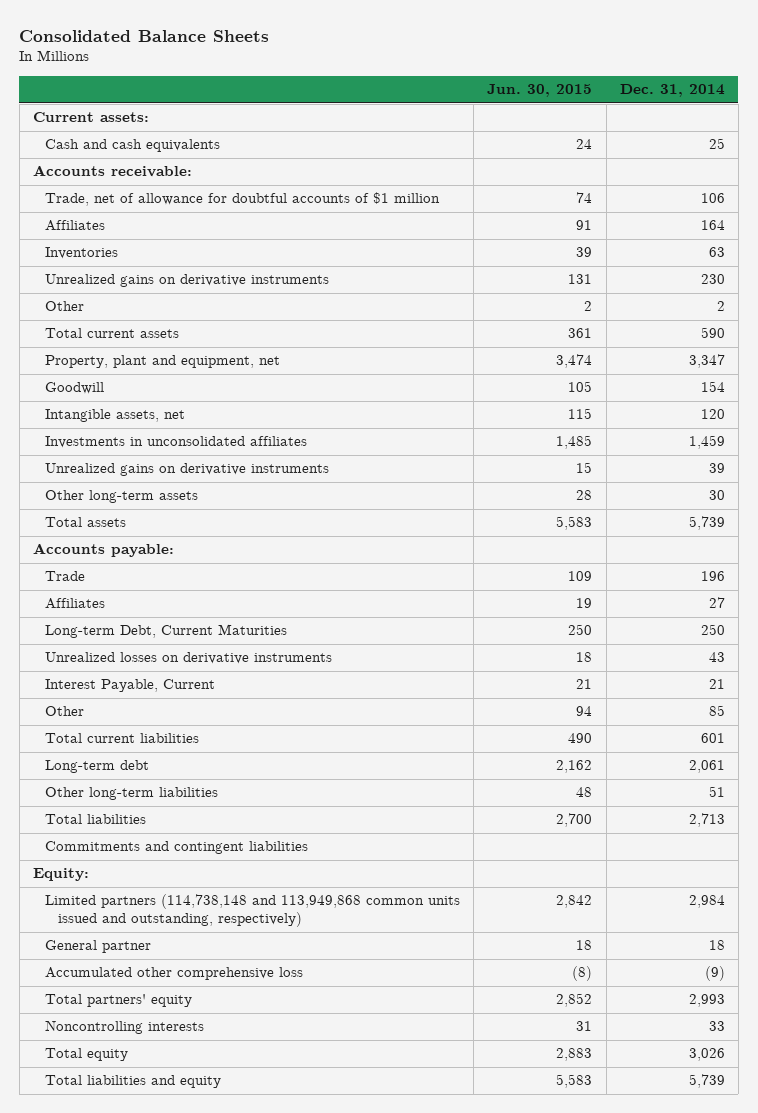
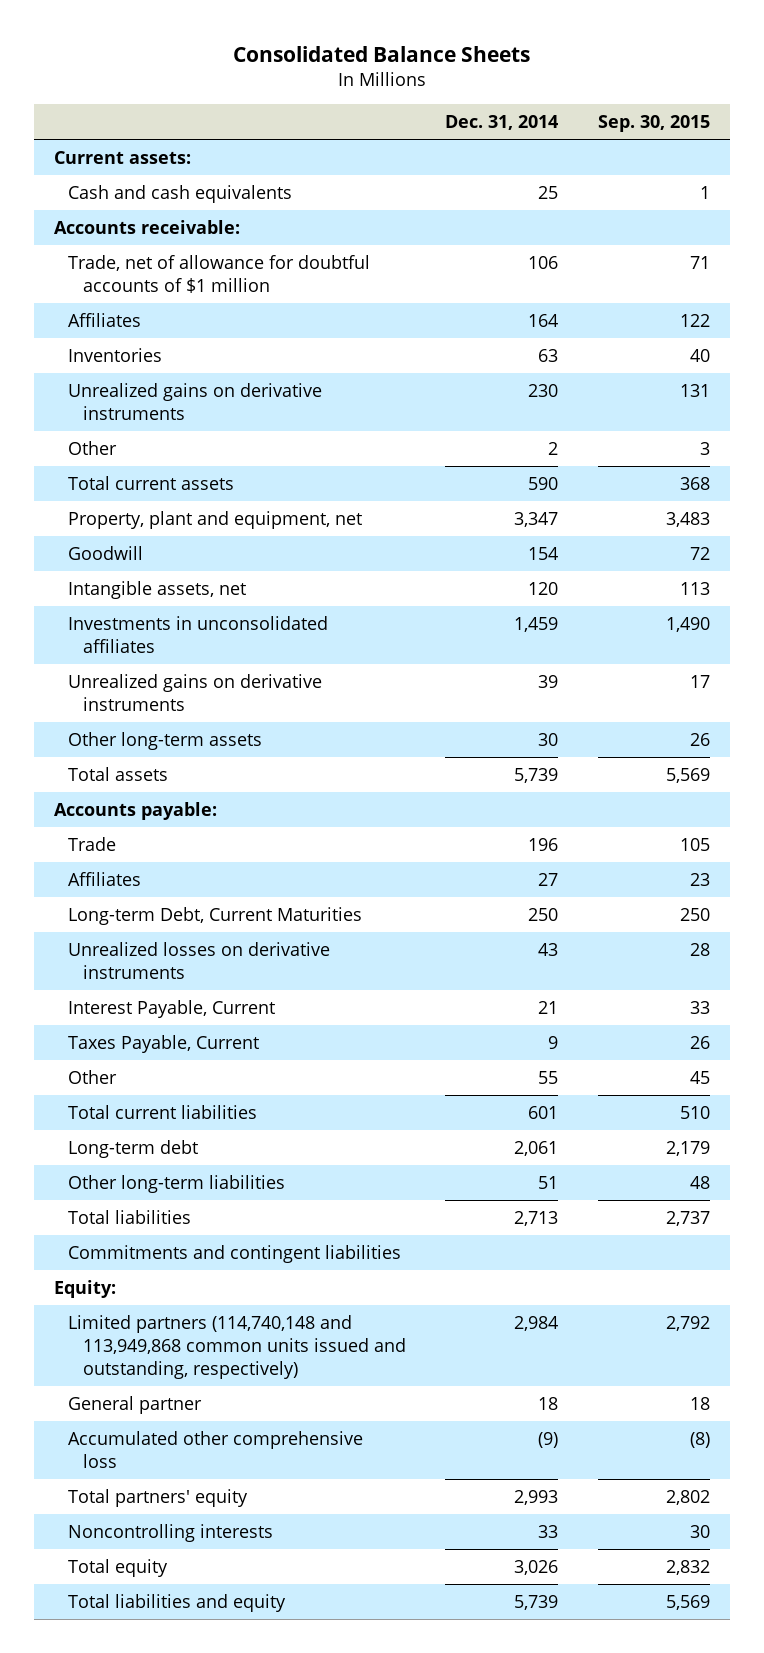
- | Jun. 30, 2015 | Dec. 31, 2014
+ | Dec. 31, 2014 | Sep. 30, 2015
- Other | 94 | 85
+ Taxes Payable, Current | 9 | 26
+ Other | 55 | 45
- Limited partners (114,738,148 and 113,949,868 common units issued and outstanding, respectively) | 2,842 | 2,984
+ Limited partners (114,740,148 and 113,949,868 common units issued and outstanding, respectively) | 2,984 | 2,792

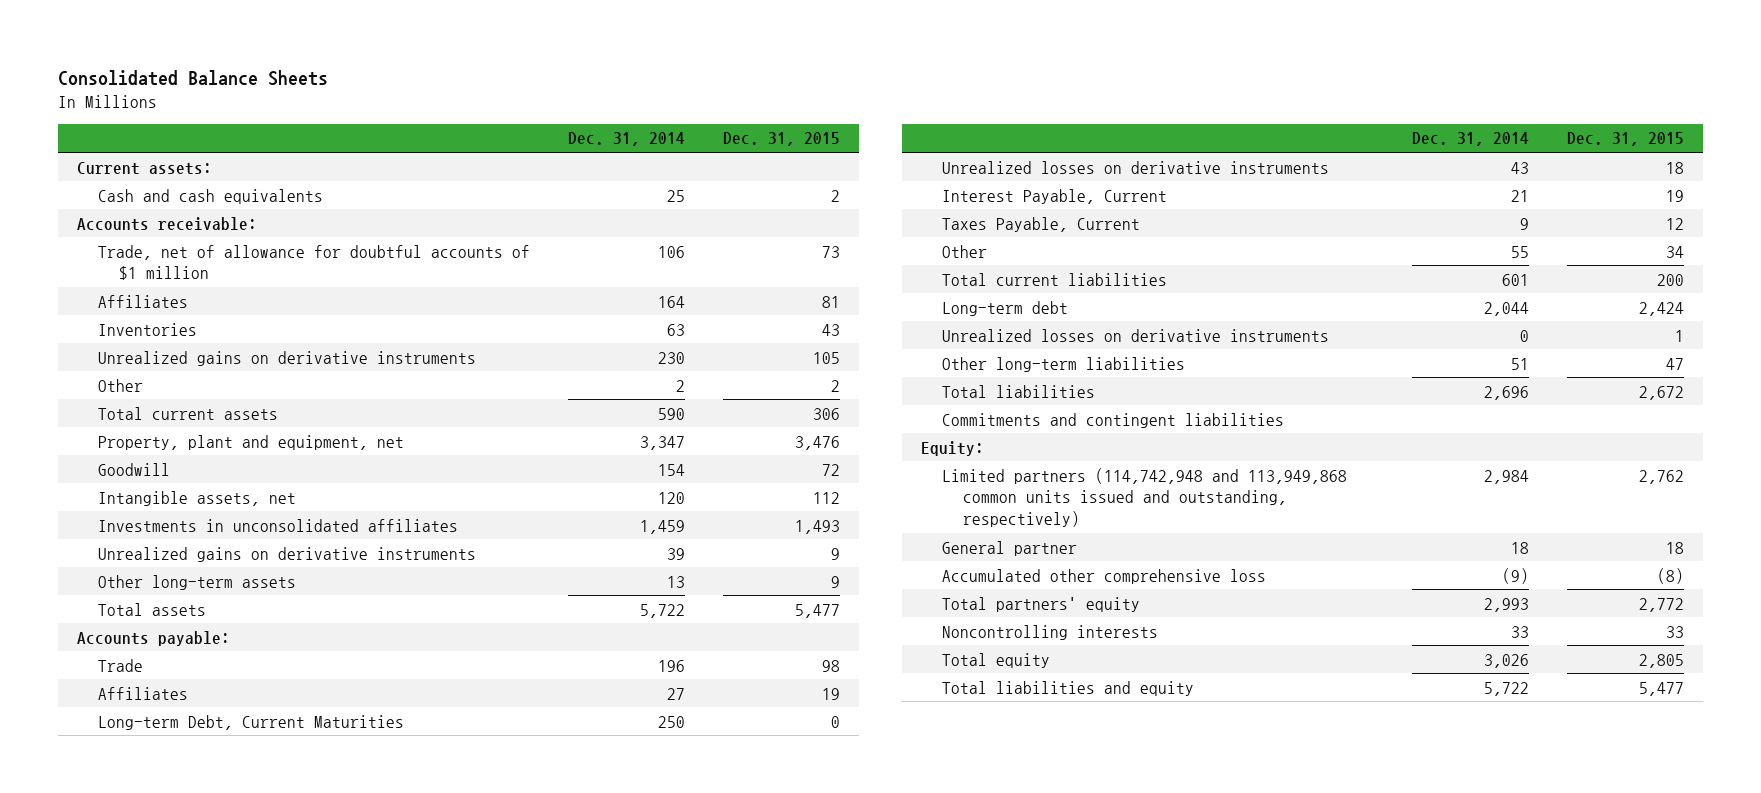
- | Dec. 31, 2014 | Sep. 30, 2015
+ | Dec. 31, 2014 | Dec. 31, 2015
- Other long-term assets | 30 | 26
- Total assets | 5,739 | 5,569
+ Other long-term assets | 13 | 9
+ Total assets | 5,722 | 5,477
- Long-term debt | 2,061 | 2,179
+ Long-term debt | 2,044 | 2,424
+ Unrealized losses on derivative instruments | 0 | 1
- Total liabilities | 2,713 | 2,737
+ Total liabilities | 2,696 | 2,672
- Limited partners (114,740,148 and 113,949,868 common units issued and outstanding, respectively) | 2,984 | 2,792
+ Limited partners (114,742,948 and 113,949,868 common units issued and outstanding, respectively) | 2,984 | 2,762
- Total liabilities and equity | 5,739 | 5,569
+ Total liabilities and equity | 5,722 | 5,477

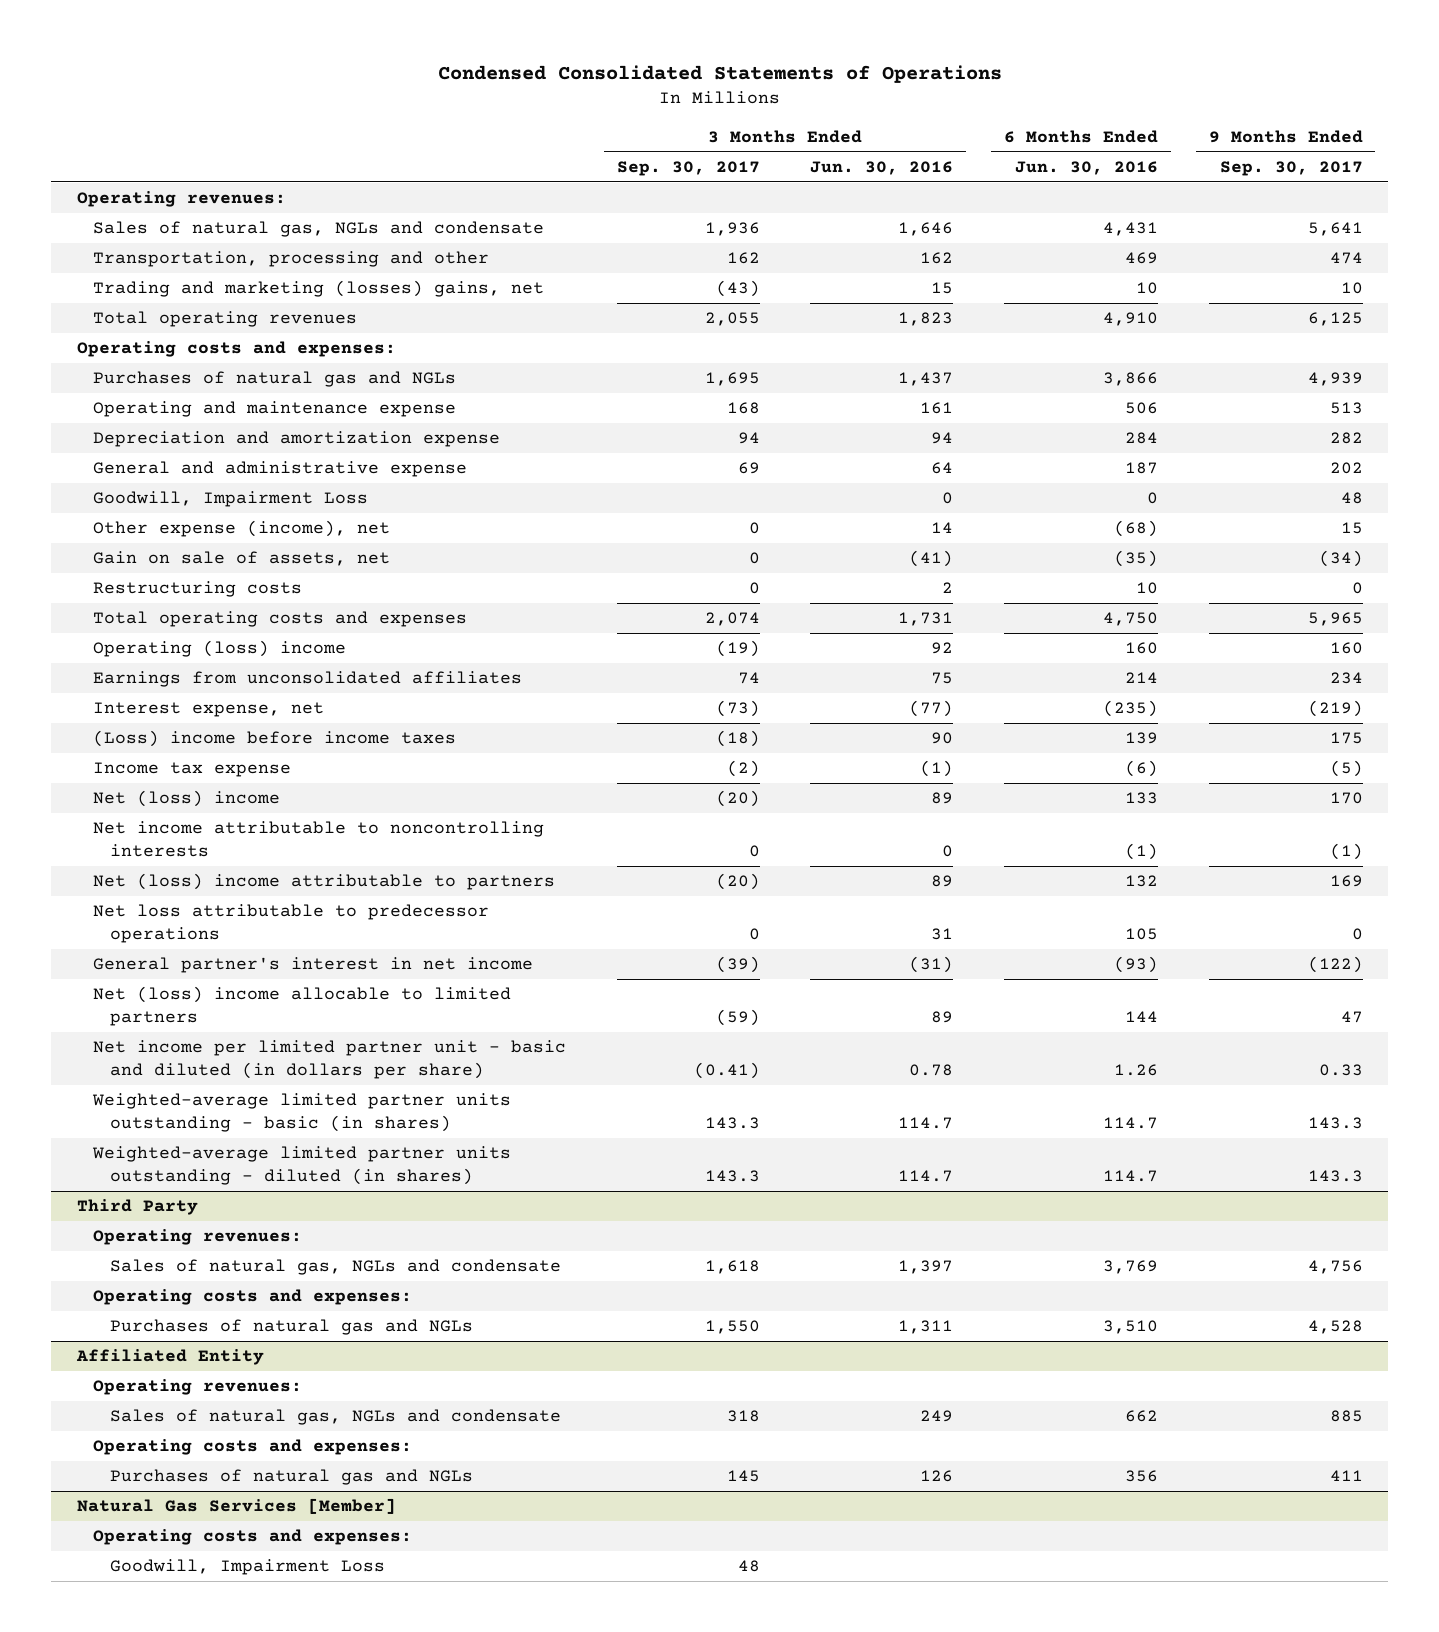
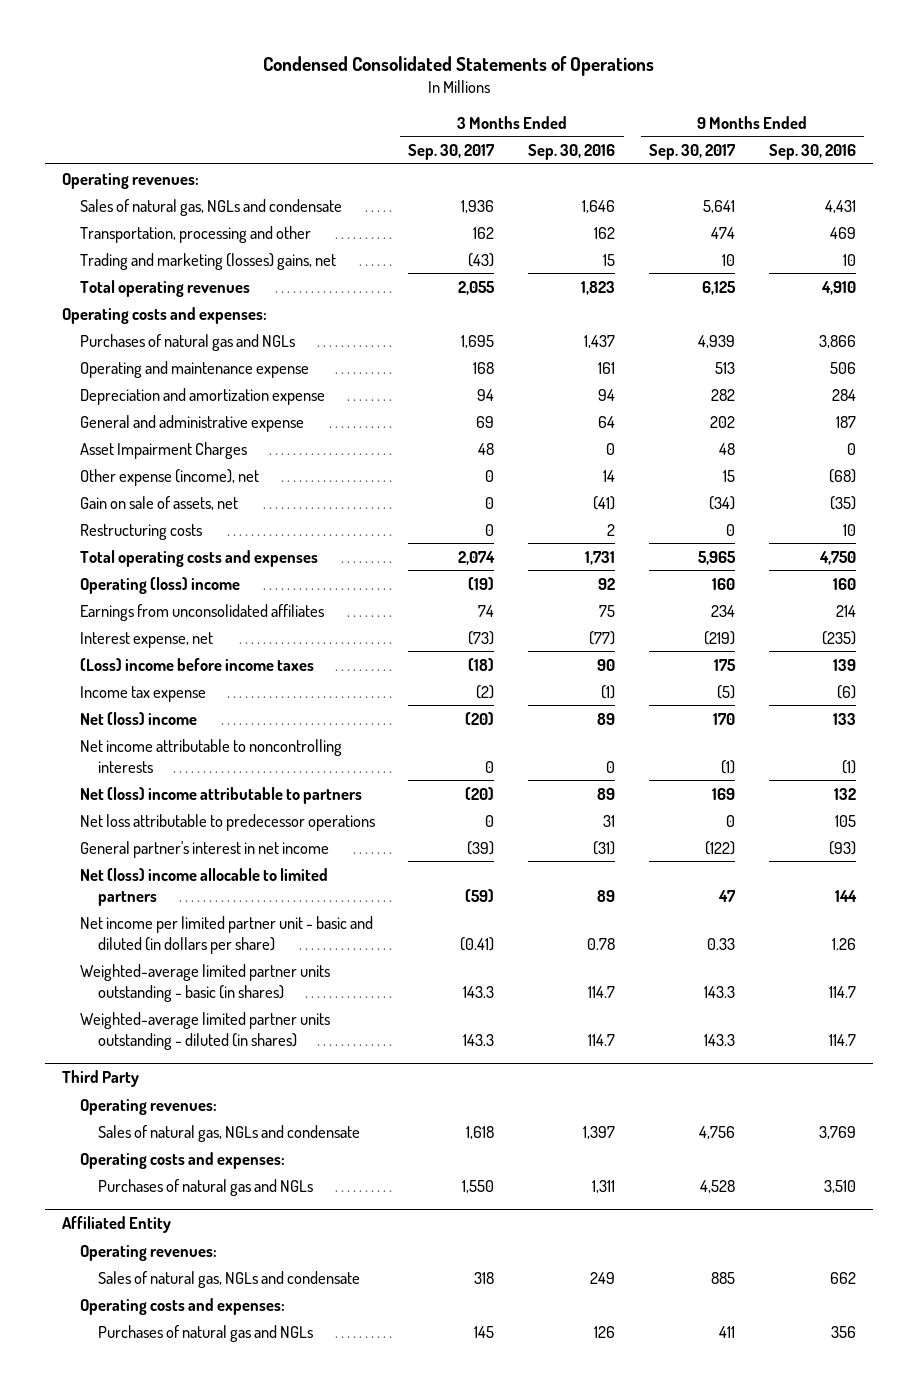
- | 3 Months Ended Sep. 30, 2017 | 3 Months Ended Jun. 30, 2016 | 6 Months Ended Jun. 30, 2016 | 9 Months Ended Sep. 30, 2017
+ | 3 Months Ended Sep. 30, 2017 | 3 Months Ended Sep. 30, 2016 | 9 Months Ended Sep. 30, 2017 | 9 Months Ended Sep. 30, 2016
- Goodwill, Impairment Loss | | 0 | 0 | 48
+ Asset Impairment Charges | 48 | 0 | 48 | 0
- Natural Gas Services [Member]
- Operating costs and expenses:
- Goodwill, Impairment Loss | 48 | | |

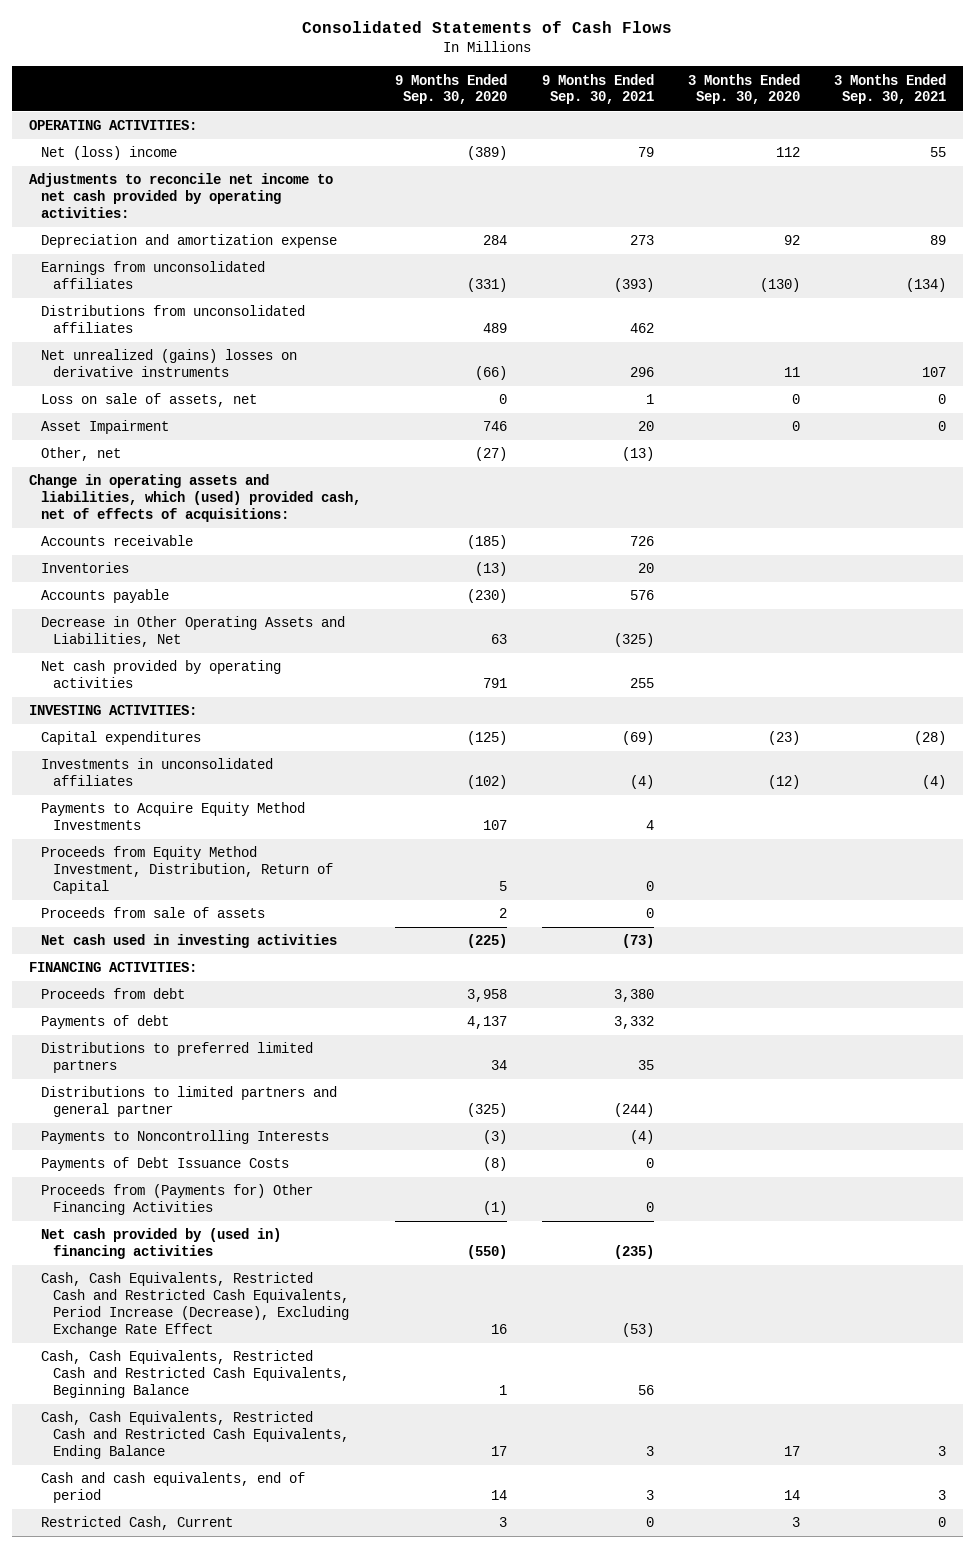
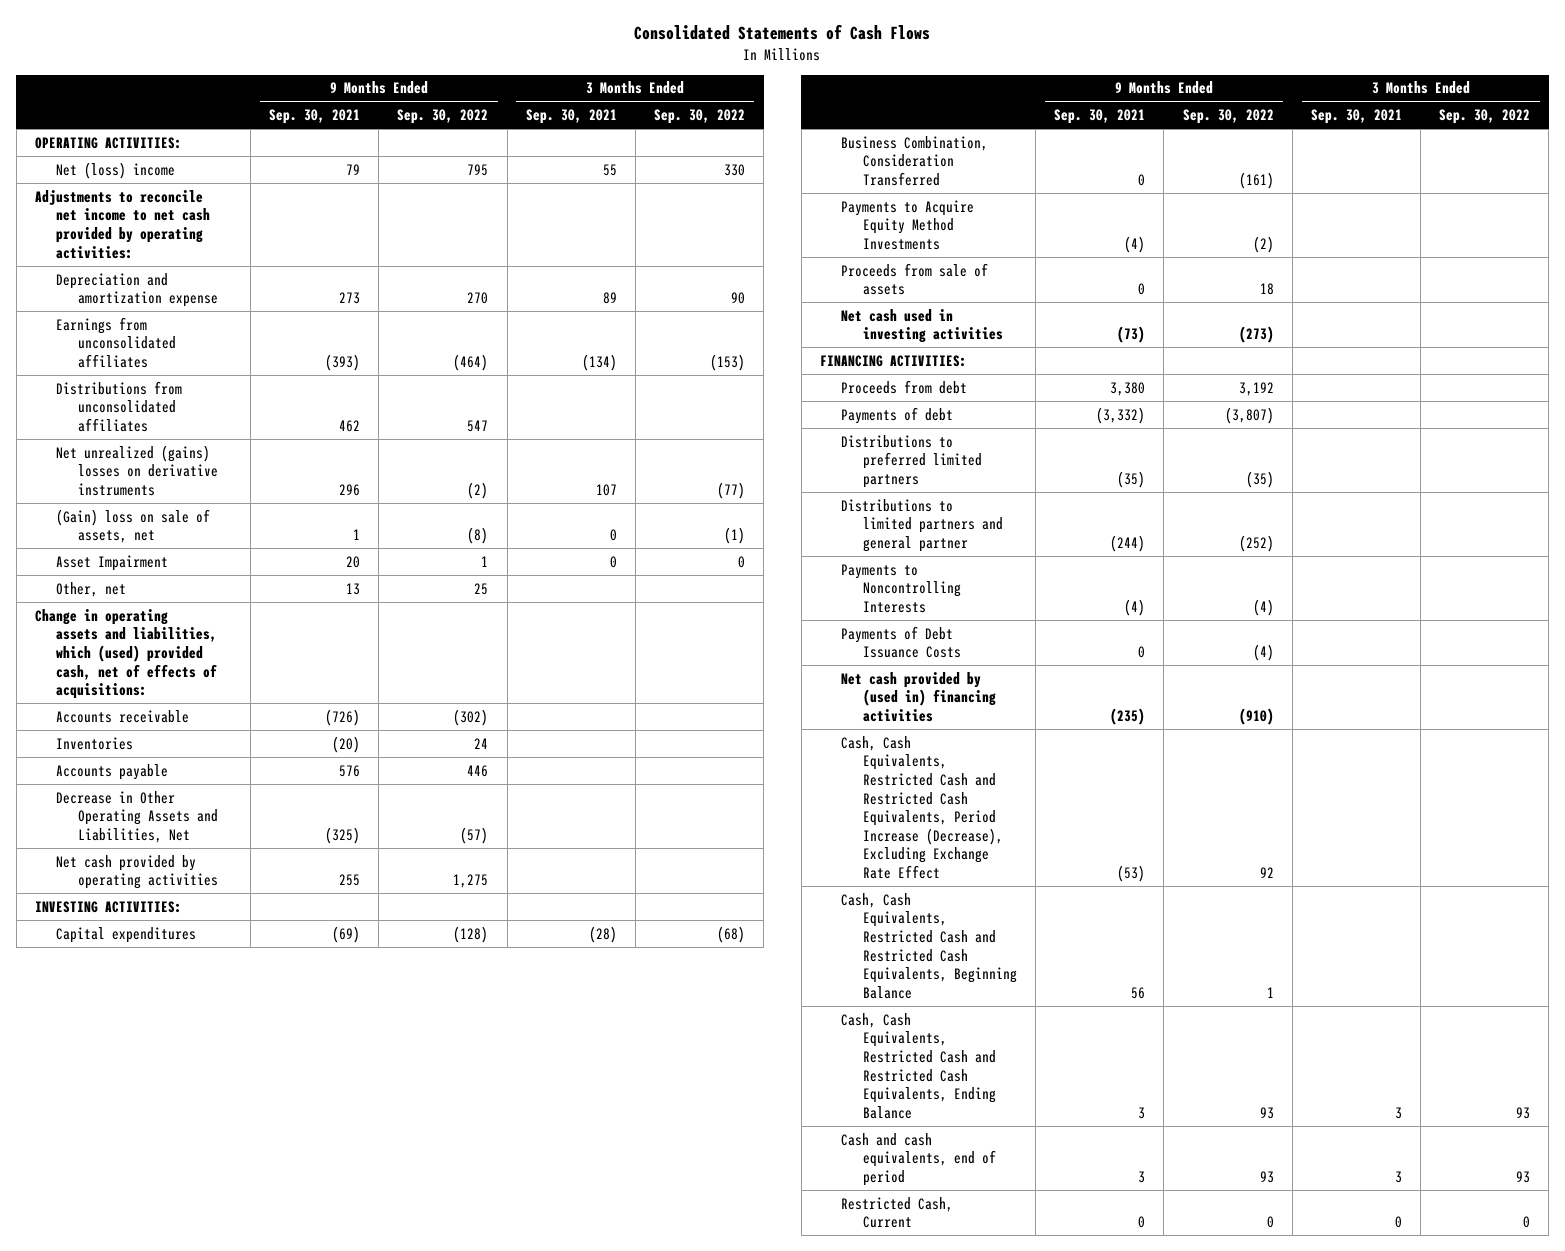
- | 9 Months Ended Sep. 30, 2020 | 9 Months Ended Sep. 30, 2021 | 3 Months Ended Sep. 30, 2020 | 3 Months Ended Sep. 30, 2021
+ | 9 Months Ended Sep. 30, 2021 | 9 Months Ended Sep. 30, 2022 | 3 Months Ended Sep. 30, 2021 | 3 Months Ended Sep. 30, 2022
- Loss on sale of assets, net | 0 | 1 | 0 | 0
+ (Gain) loss on sale of assets, net | 1 | (8) | 0 | (1)
- Other, net | (27) | (13) | |
+ Other, net | 13 | 25 | |
- Accounts receivable | (185) | 726 | |
- Inventories | (13) | 20 | |
+ Accounts receivable | (726) | (302) | |
+ Inventories | (20) | 24 | |
- Investments in unconsolidated affiliates | (102) | (4) | (12) | (4)
- Payments to Acquire Equity Method Investments | 107 | 4 | |
- Proceeds from Equity Method Investment, Distribution, Return of Capital | 5 | 0 | |
+ Business Combination, Consideration Transferred | 0 | (161) | |
+ Payments to Acquire Equity Method Investments | (4) | (2) | |
- Payments of debt | 4,137 | 3,332 | |
- Distributions to preferred limited partners | 34 | 35 | |
+ Payments of debt | (3,332) | (3,807) | |
+ Distributions to preferred limited partners | (35) | (35) | |
- Proceeds from (Payments for) Other Financing Activities | (1) | 0 | |

